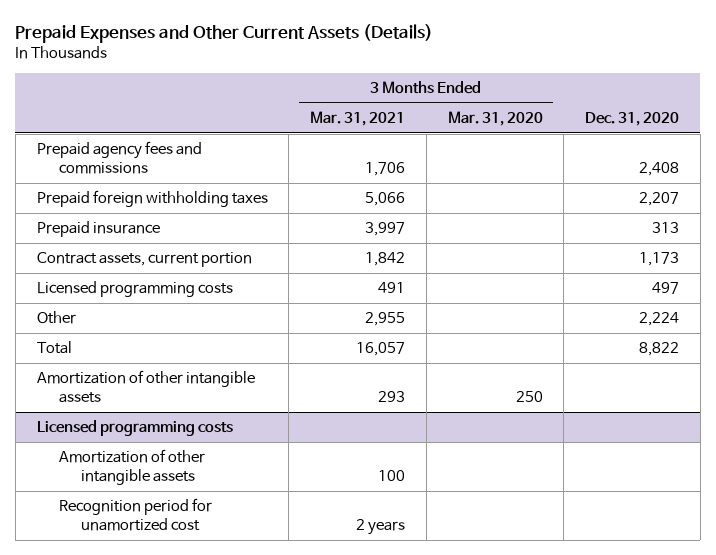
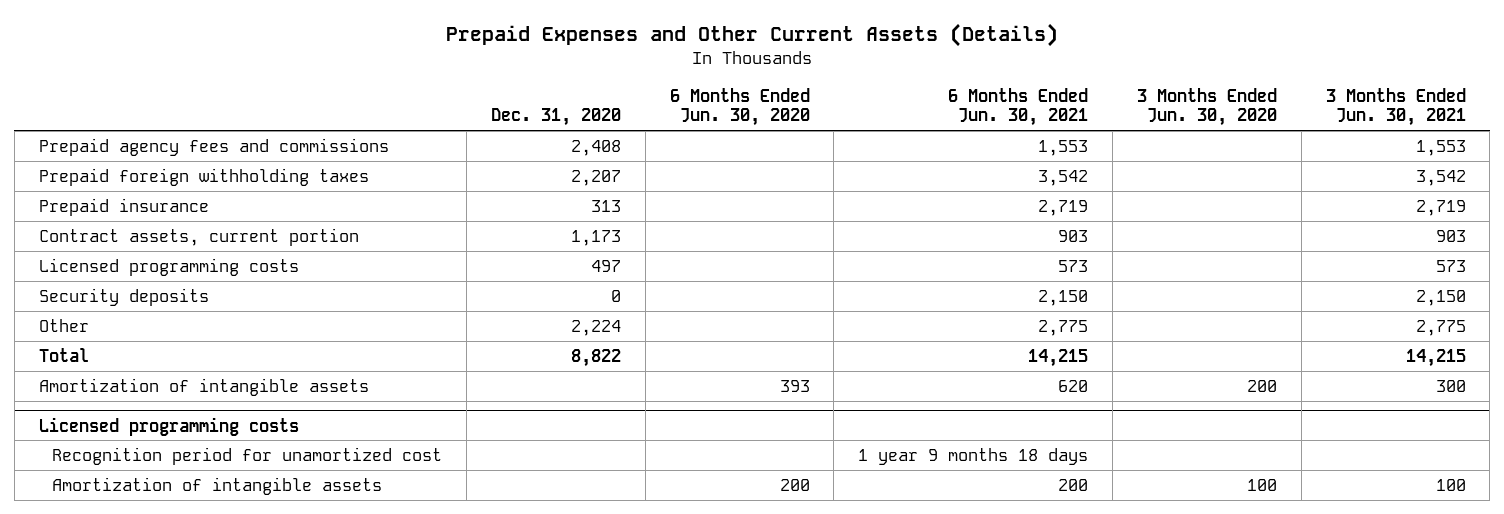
- | 3 Months Ended Mar. 31, 2021 | 3 Months Ended Mar. 31, 2020 | Dec. 31, 2020
+ | Dec. 31, 2020 | 6 Months Ended Jun. 30, 2020 | 6 Months Ended Jun. 30, 2021 | 3 Months Ended Jun. 30, 2020 | 3 Months Ended Jun. 30, 2021
+ Security deposits | 0 | | 2,150 | | 2,150
- Amortization of other intangible assets | 293 | 250 |
+ Amortization of intangible assets | | 393 | 620 | 200 | 300
@ Licensed programming costs
- Amortization of other intangible assets | 100 | |
+ Amortization of intangible assets | | 200 | 200 | 100 | 100

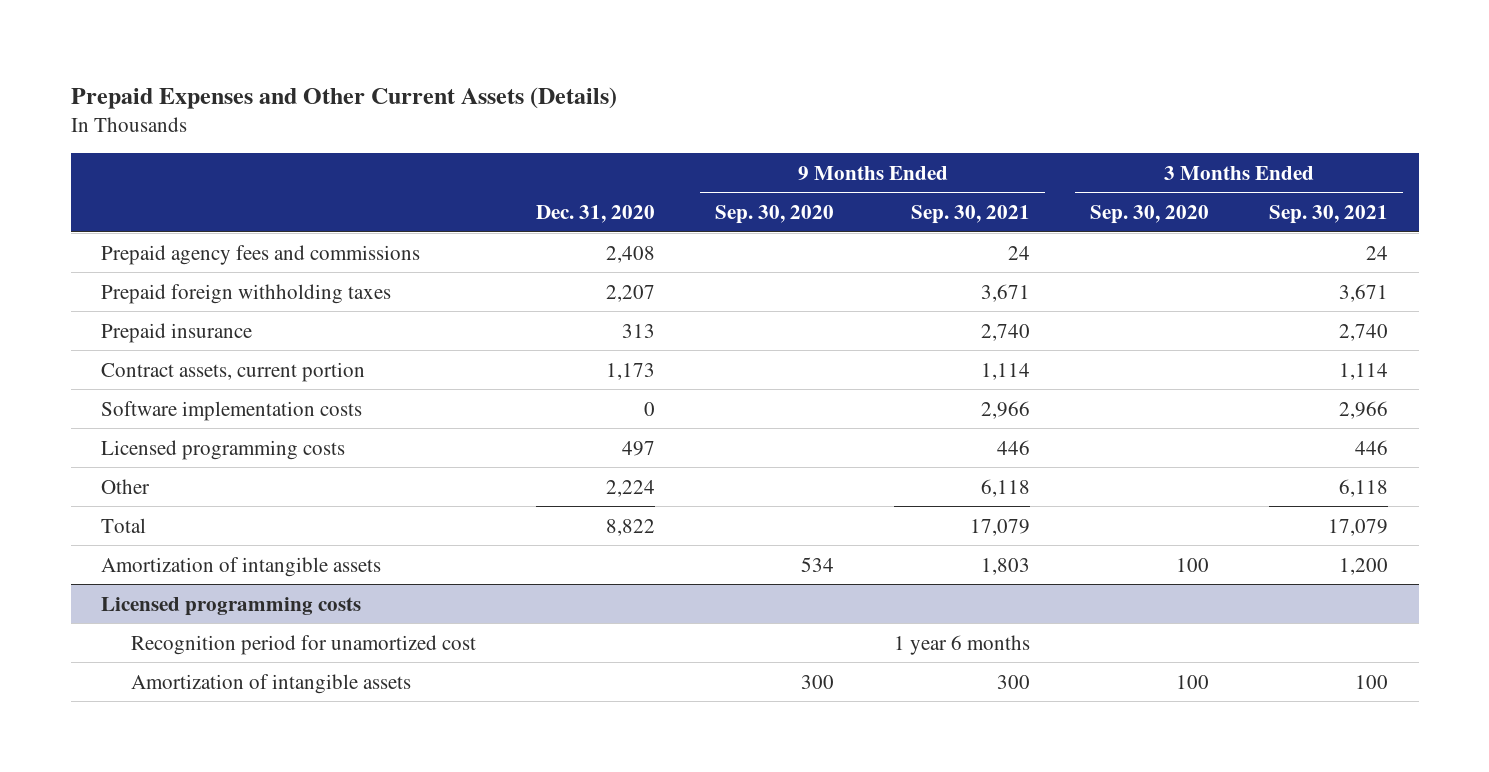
- | Dec. 31, 2020 | 6 Months Ended Jun. 30, 2020 | 6 Months Ended Jun. 30, 2021 | 3 Months Ended Jun. 30, 2020 | 3 Months Ended Jun. 30, 2021
+ | Dec. 31, 2020 | 9 Months Ended Sep. 30, 2020 | 9 Months Ended Sep. 30, 2021 | 3 Months Ended Sep. 30, 2020 | 3 Months Ended Sep. 30, 2021
+ Software implementation costs | 0 | | 2,966 | | 2,966
- Security deposits | 0 | | 2,150 | | 2,150

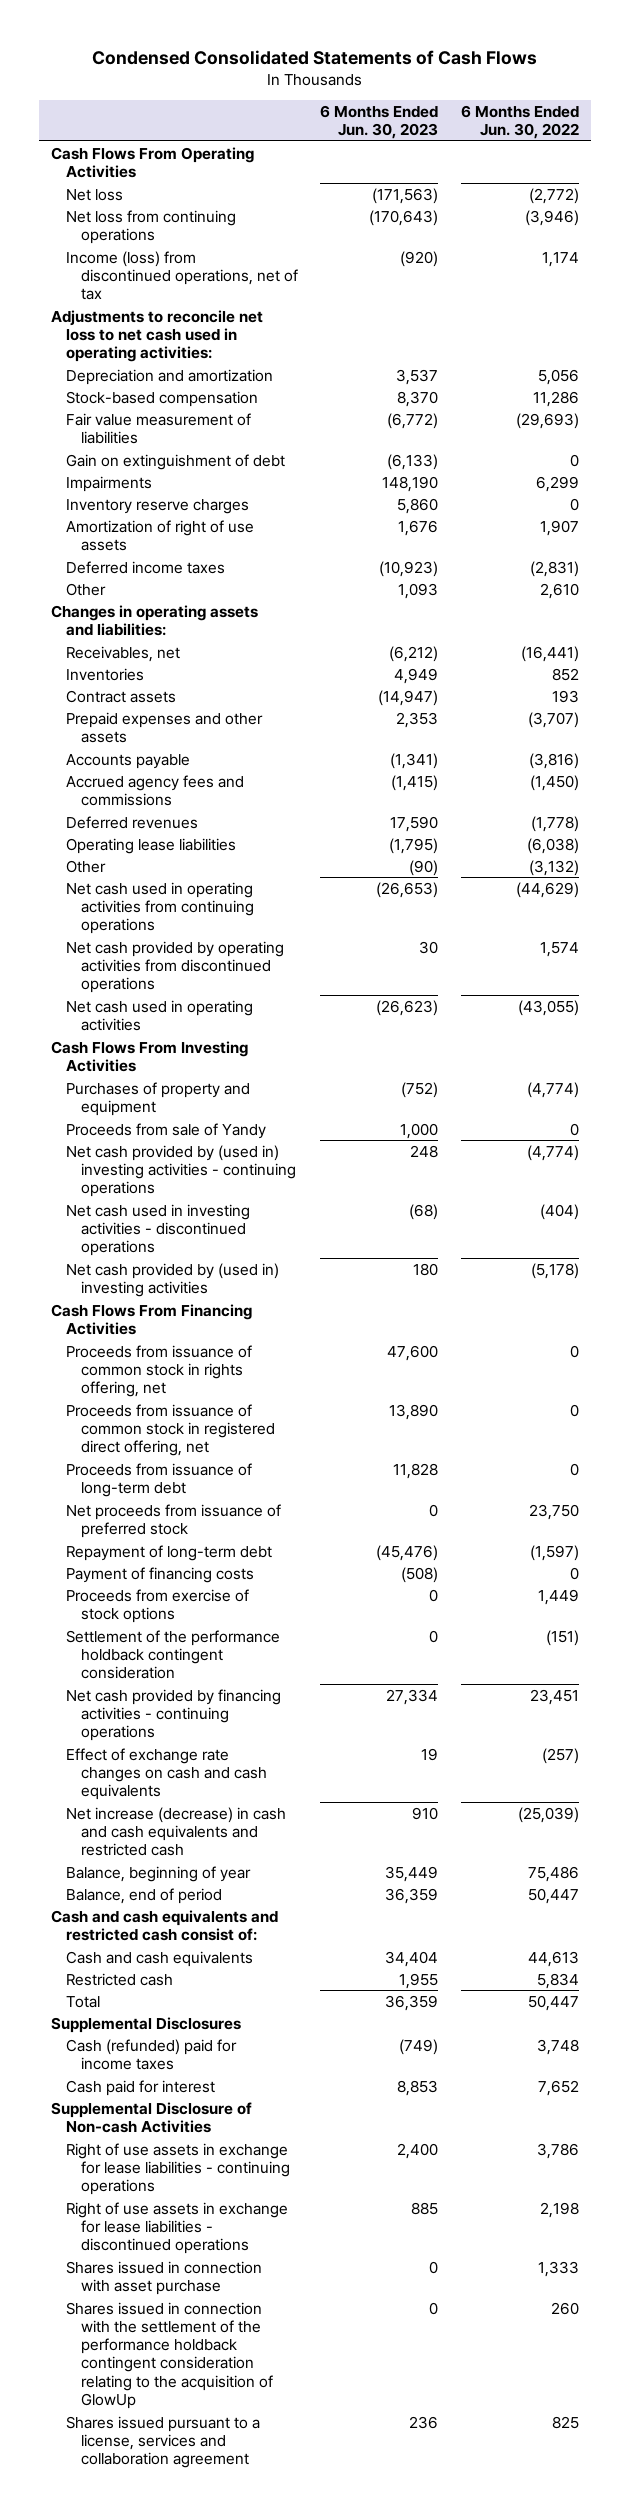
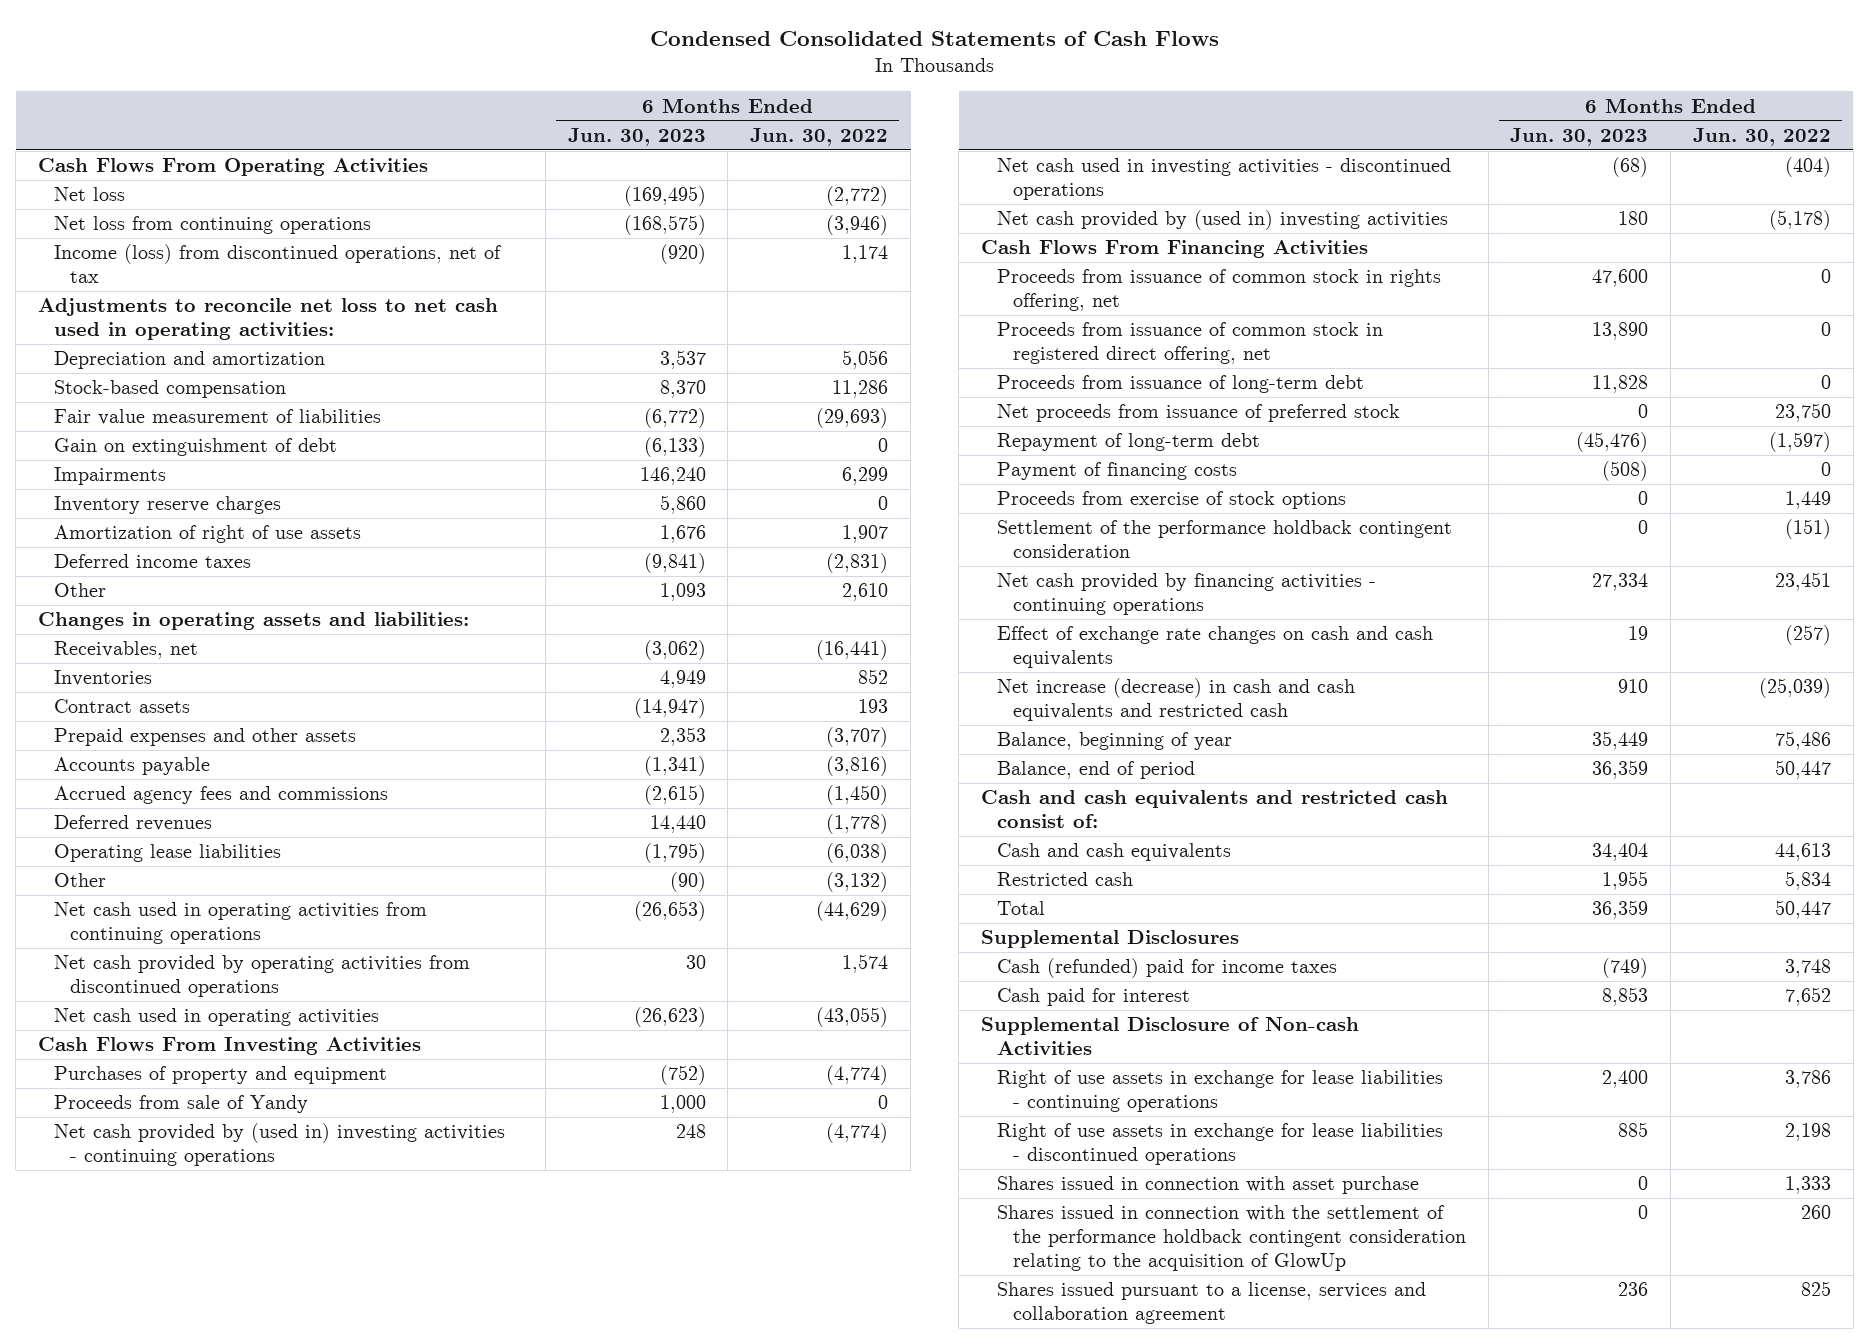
- Net loss | (171,563) | (2,772)
- Net loss from continuing operations | (170,643) | (3,946)
+ Net loss | (169,495) | (2,772)
+ Net loss from continuing operations | (168,575) | (3,946)
- Impairments | 148,190 | 6,299
+ Impairments | 146,240 | 6,299
- Deferred income taxes | (10,923) | (2,831)
+ Deferred income taxes | (9,841) | (2,831)
- Receivables, net | (6,212) | (16,441)
+ Receivables, net | (3,062) | (16,441)
- Accrued agency fees and commissions | (1,415) | (1,450)
- Deferred revenues | 17,590 | (1,778)
+ Accrued agency fees and commissions | (2,615) | (1,450)
+ Deferred revenues | 14,440 | (1,778)

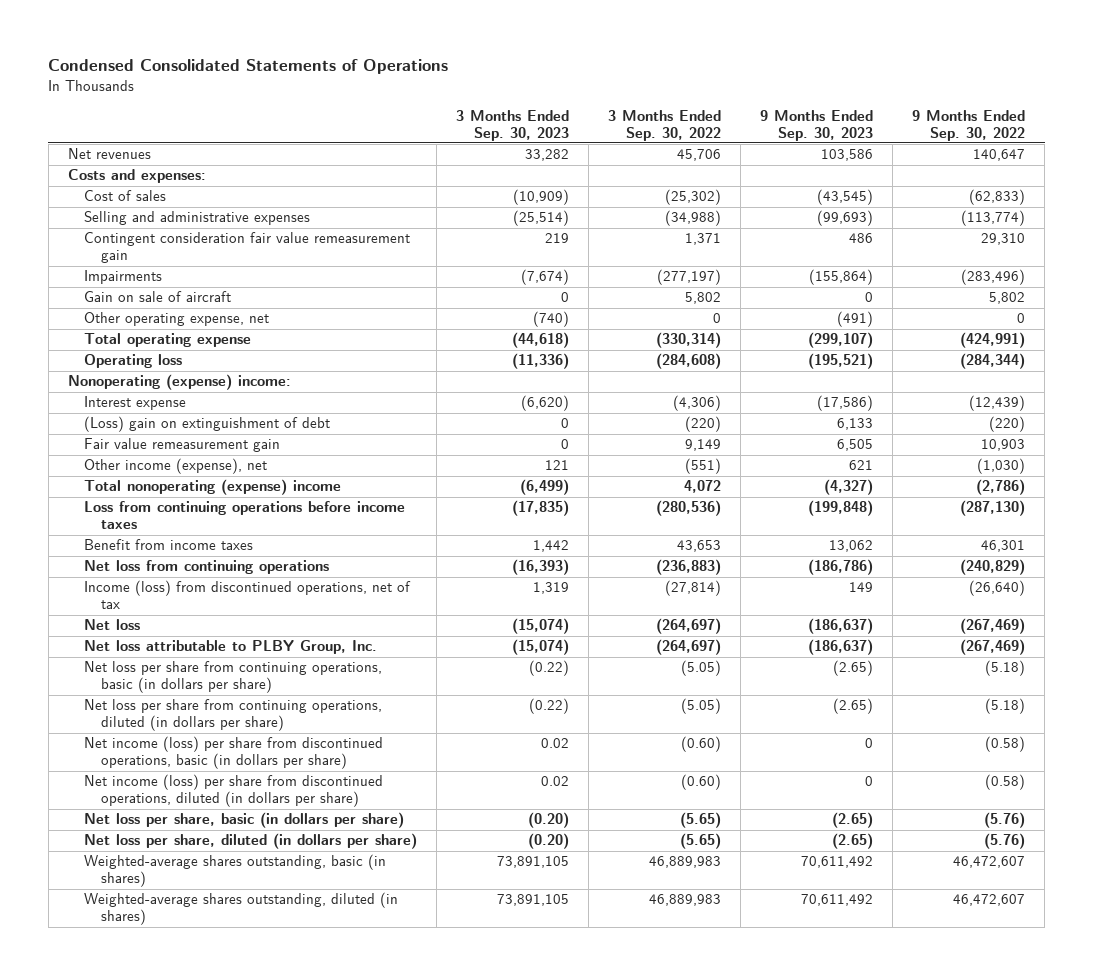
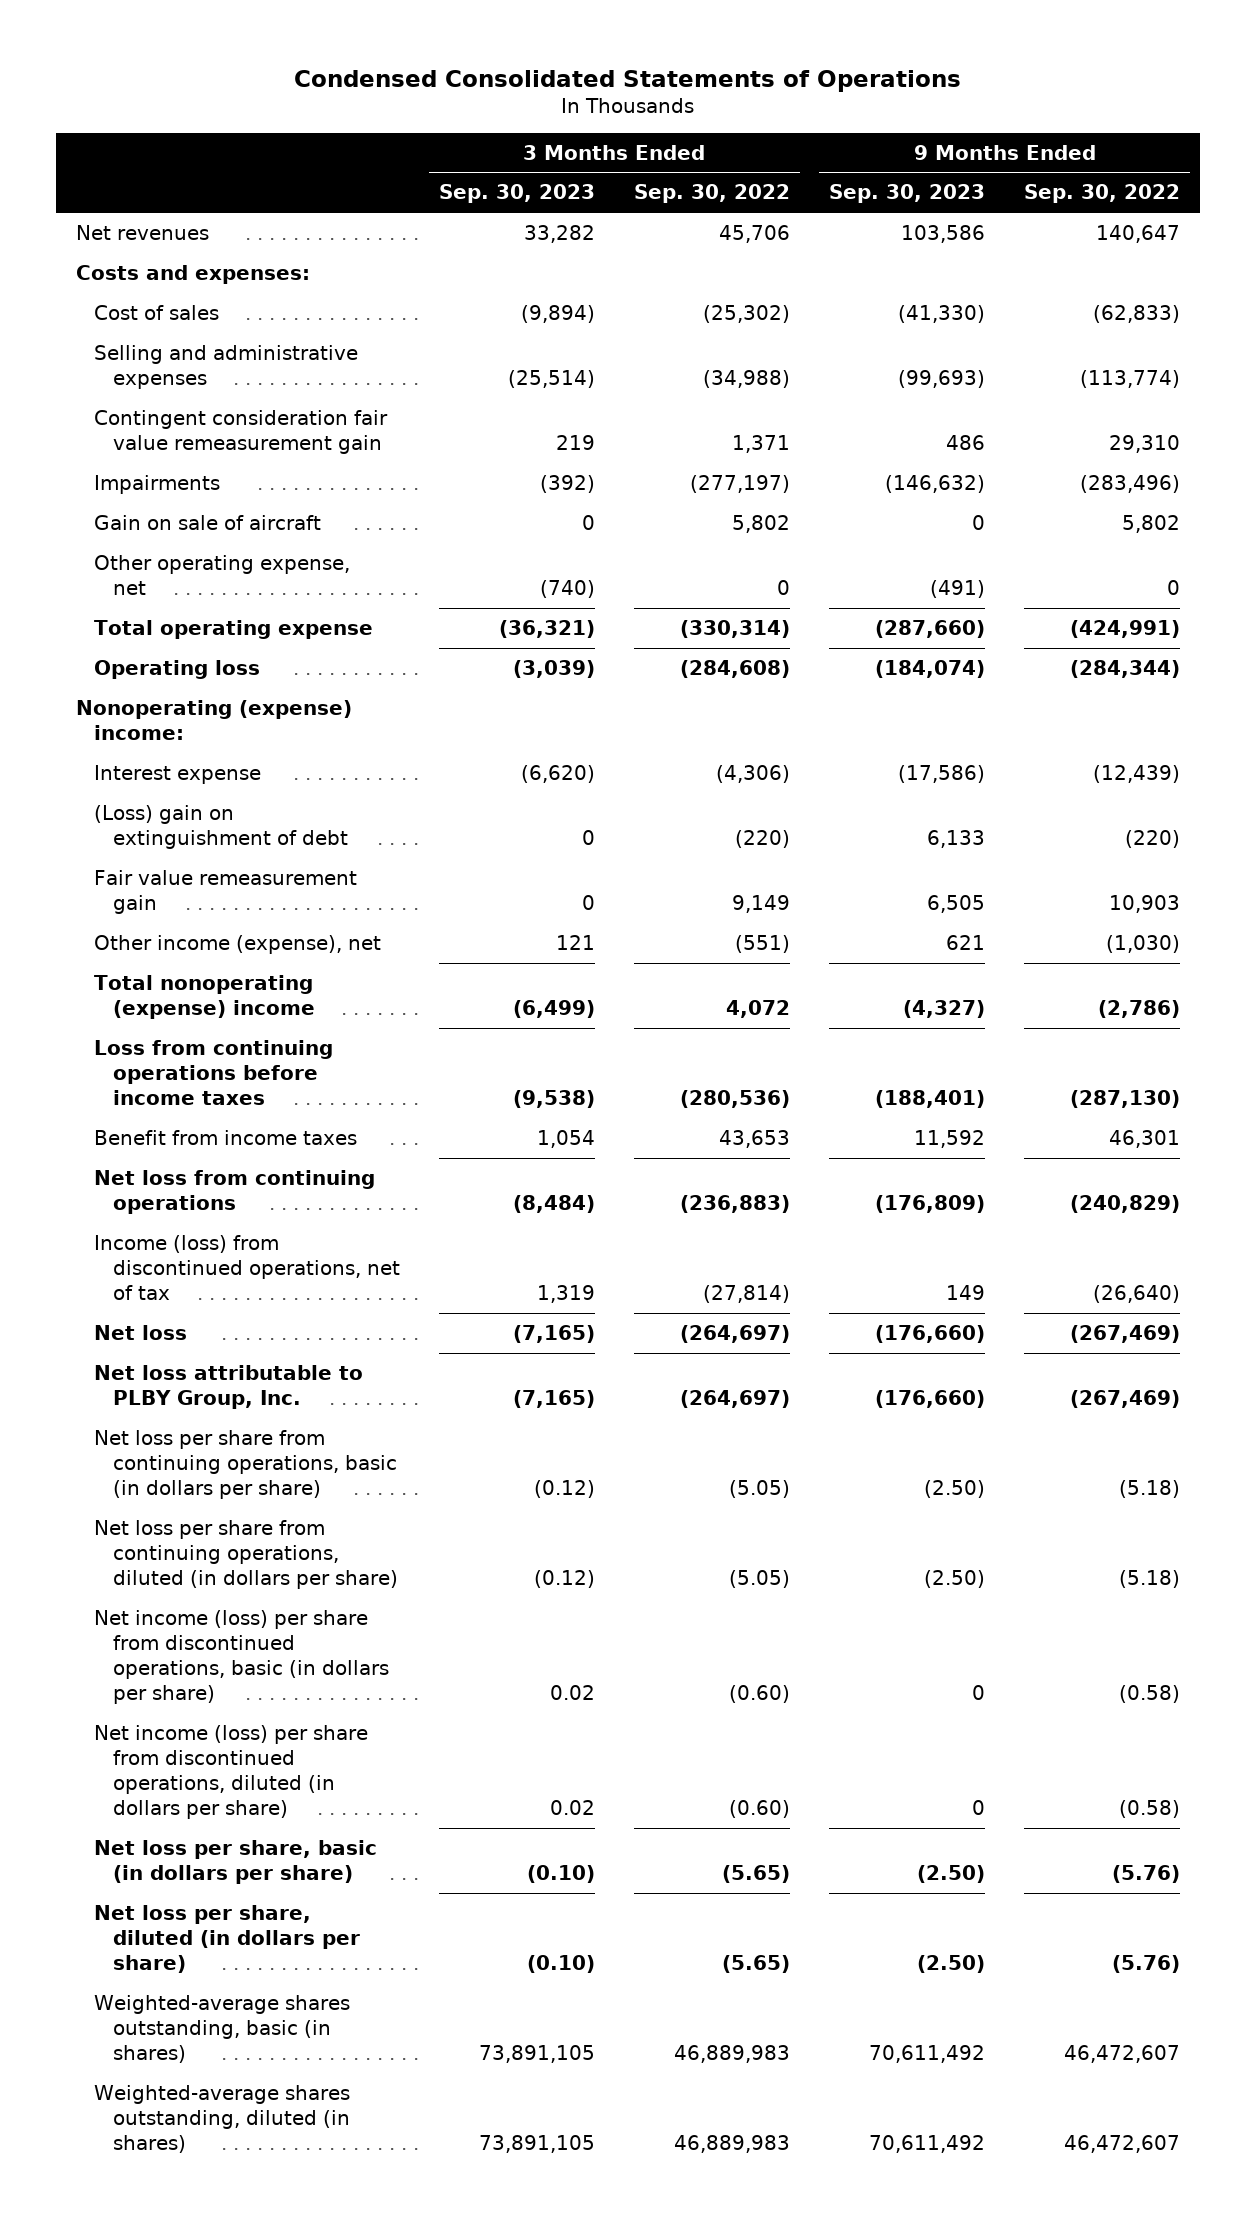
- Cost of sales | (10,909) | (25,302) | (43,545) | (62,833)
+ Cost of sales | (9,894) | (25,302) | (41,330) | (62,833)
- Impairments | (7,674) | (277,197) | (155,864) | (283,496)
+ Impairments | (392) | (277,197) | (146,632) | (283,496)
- Total operating expense | (44,618) | (330,314) | (299,107) | (424,991)
- Operating loss | (11,336) | (284,608) | (195,521) | (284,344)
+ Total operating expense | (36,321) | (330,314) | (287,660) | (424,991)
+ Operating loss | (3,039) | (284,608) | (184,074) | (284,344)
- Loss from continuing operations before income taxes | (17,835) | (280,536) | (199,848) | (287,130)
- Benefit from income taxes | 1,442 | 43,653 | 13,062 | 46,301
- Net loss from continuing operations | (16,393) | (236,883) | (186,786) | (240,829)
+ Loss from continuing operations before income taxes | (9,538) | (280,536) | (188,401) | (287,130)
+ Benefit from income taxes | 1,054 | 43,653 | 11,592 | 46,301
+ Net loss from continuing operations | (8,484) | (236,883) | (176,809) | (240,829)
- Net loss | (15,074) | (264,697) | (186,637) | (267,469)
- Net loss attributable to PLBY Group, Inc. | (15,074) | (264,697) | (186,637) | (267,469)
- Net loss per share from continuing operations, basic (in dollars per share) | (0.22) | (5.05) | (2.65) | (5.18)
- Net loss per share from continuing operations, diluted (in dollars per share) | (0.22) | (5.05) | (2.65) | (5.18)
+ Net loss | (7,165) | (264,697) | (176,660) | (267,469)
+ Net loss attributable to PLBY Group, Inc. | (7,165) | (264,697) | (176,660) | (267,469)
+ Net loss per share from continuing operations, basic (in dollars per share) | (0.12) | (5.05) | (2.50) | (5.18)
+ Net loss per share from continuing operations, diluted (in dollars per share) | (0.12) | (5.05) | (2.50) | (5.18)
- Net loss per share, basic (in dollars per share) | (0.20) | (5.65) | (2.65) | (5.76)
- Net loss per share, diluted (in dollars per share) | (0.20) | (5.65) | (2.65) | (5.76)
+ Net loss per share, basic (in dollars per share) | (0.10) | (5.65) | (2.50) | (5.76)
+ Net loss per share, diluted (in dollars per share) | (0.10) | (5.65) | (2.50) | (5.76)

